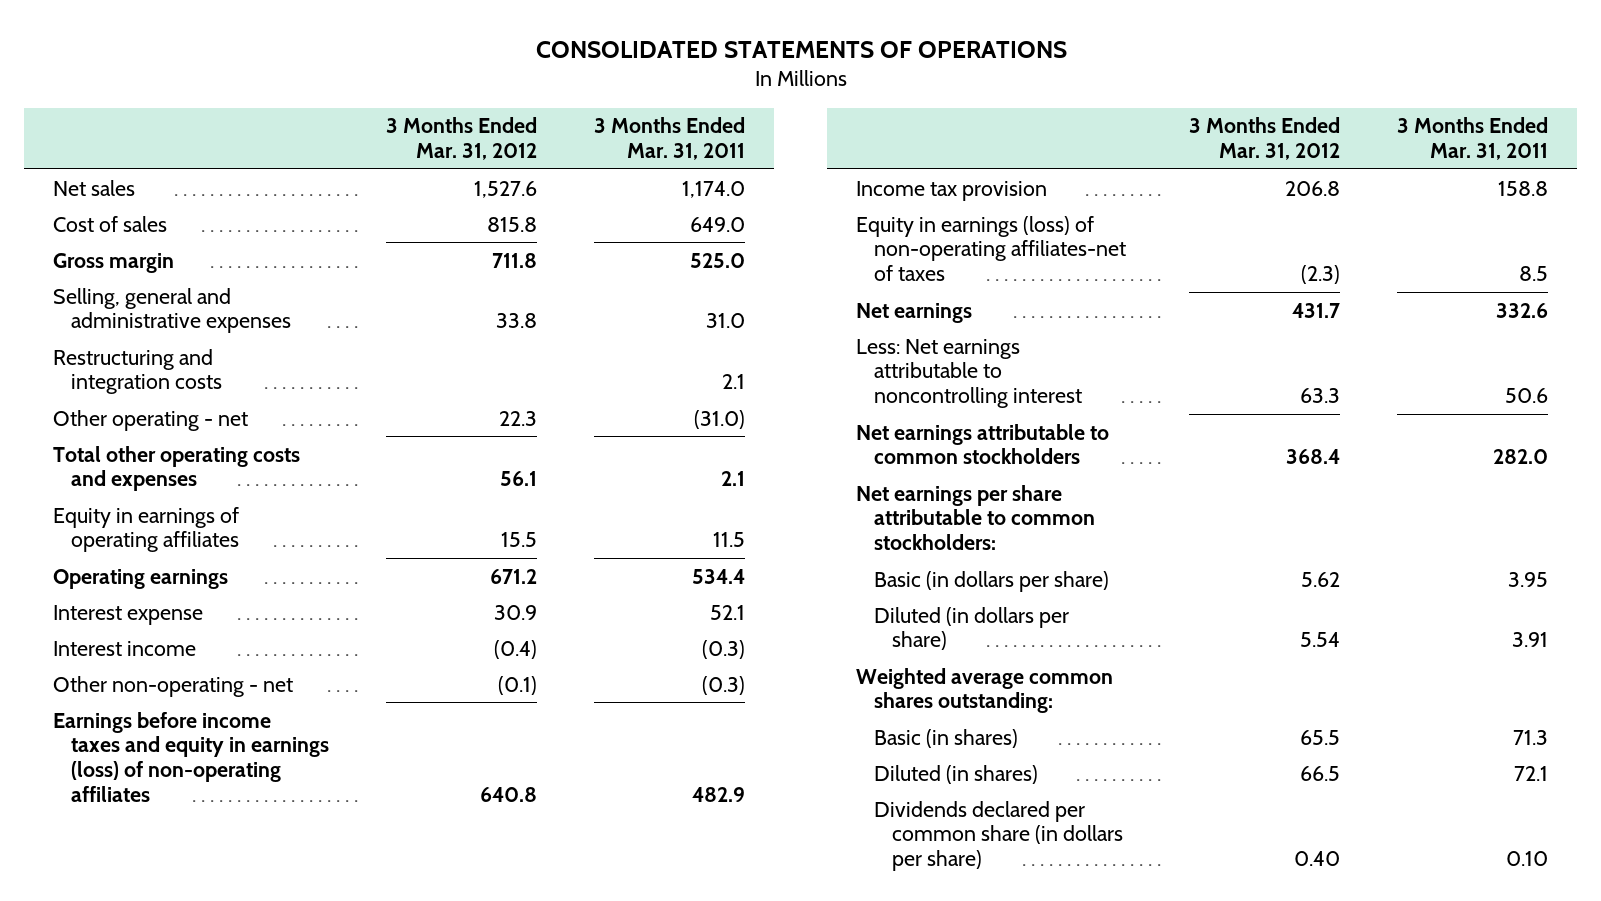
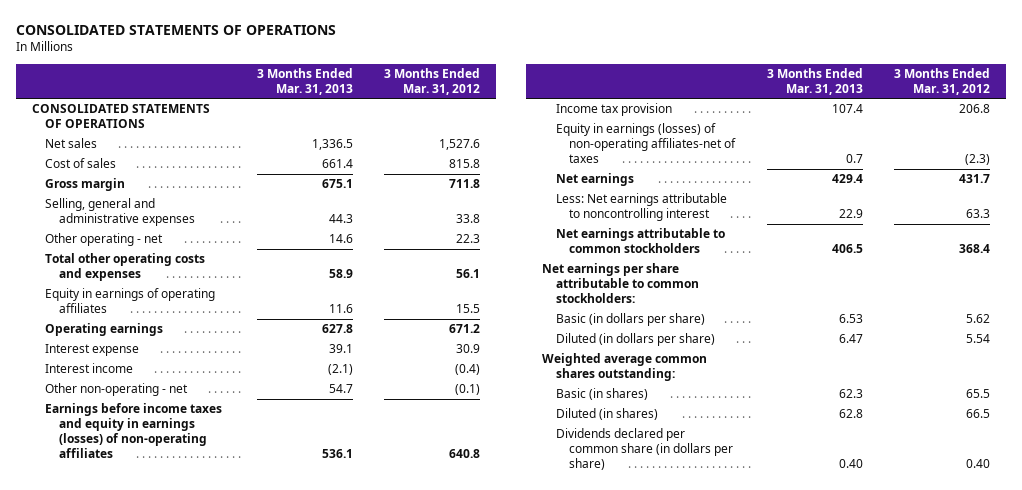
- | 3 Months Ended Mar. 31, 2012 | 3 Months Ended Mar. 31, 2011
+ | 3 Months Ended Mar. 31, 2013 | 3 Months Ended Mar. 31, 2012
+ CONSOLIDATED STATEMENTS OF OPERATIONS
- Restructuring and integration costs | | 2.1
- Earnings before income taxes and equity in earnings (loss) of non-operating affiliates | 640.8 | 482.9
+ Earnings before income taxes and equity in earnings (losses) of non-operating affiliates | 536.1 | 640.8
- Equity in earnings (loss) of non-operating affiliates-net of taxes | (2.3) | 8.5
+ Equity in earnings (losses) of non-operating affiliates-net of taxes | 0.7 | (2.3)

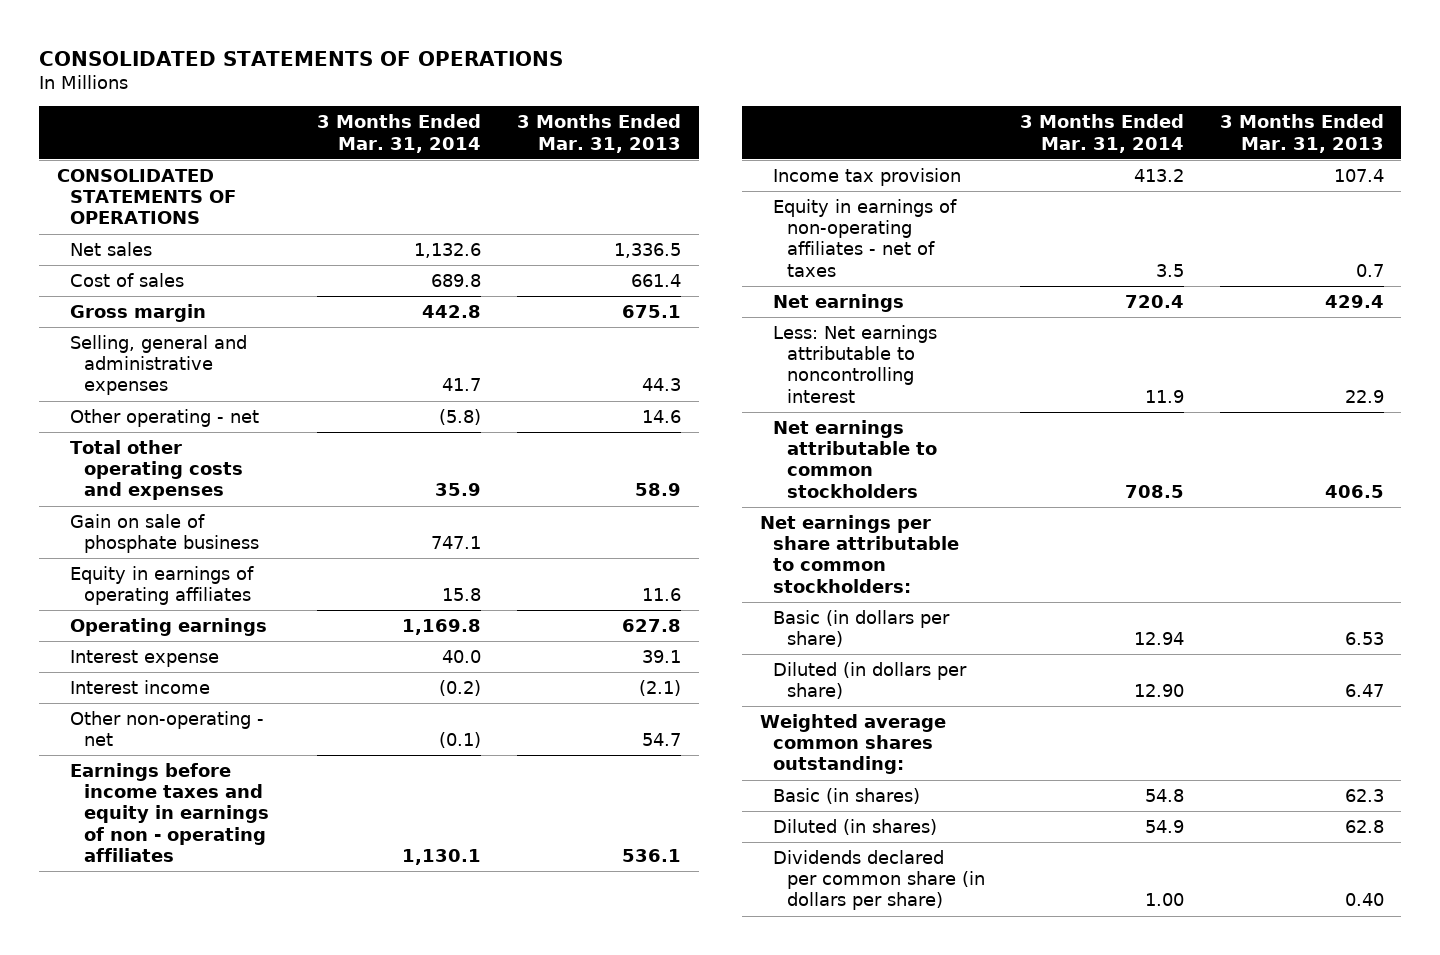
- | 3 Months Ended Mar. 31, 2013 | 3 Months Ended Mar. 31, 2012
+ | 3 Months Ended Mar. 31, 2014 | 3 Months Ended Mar. 31, 2013
+ Gain on sale of phosphate business | 747.1 |
- Earnings before income taxes and equity in earnings (losses) of non-operating affiliates | 536.1 | 640.8
+ Earnings before income taxes and equity in earnings of non - operating affiliates | 1,130.1 | 536.1
- Equity in earnings (losses) of non-operating affiliates-net of taxes | 0.7 | (2.3)
+ Equity in earnings of non-operating affiliates - net of taxes | 3.5 | 0.7

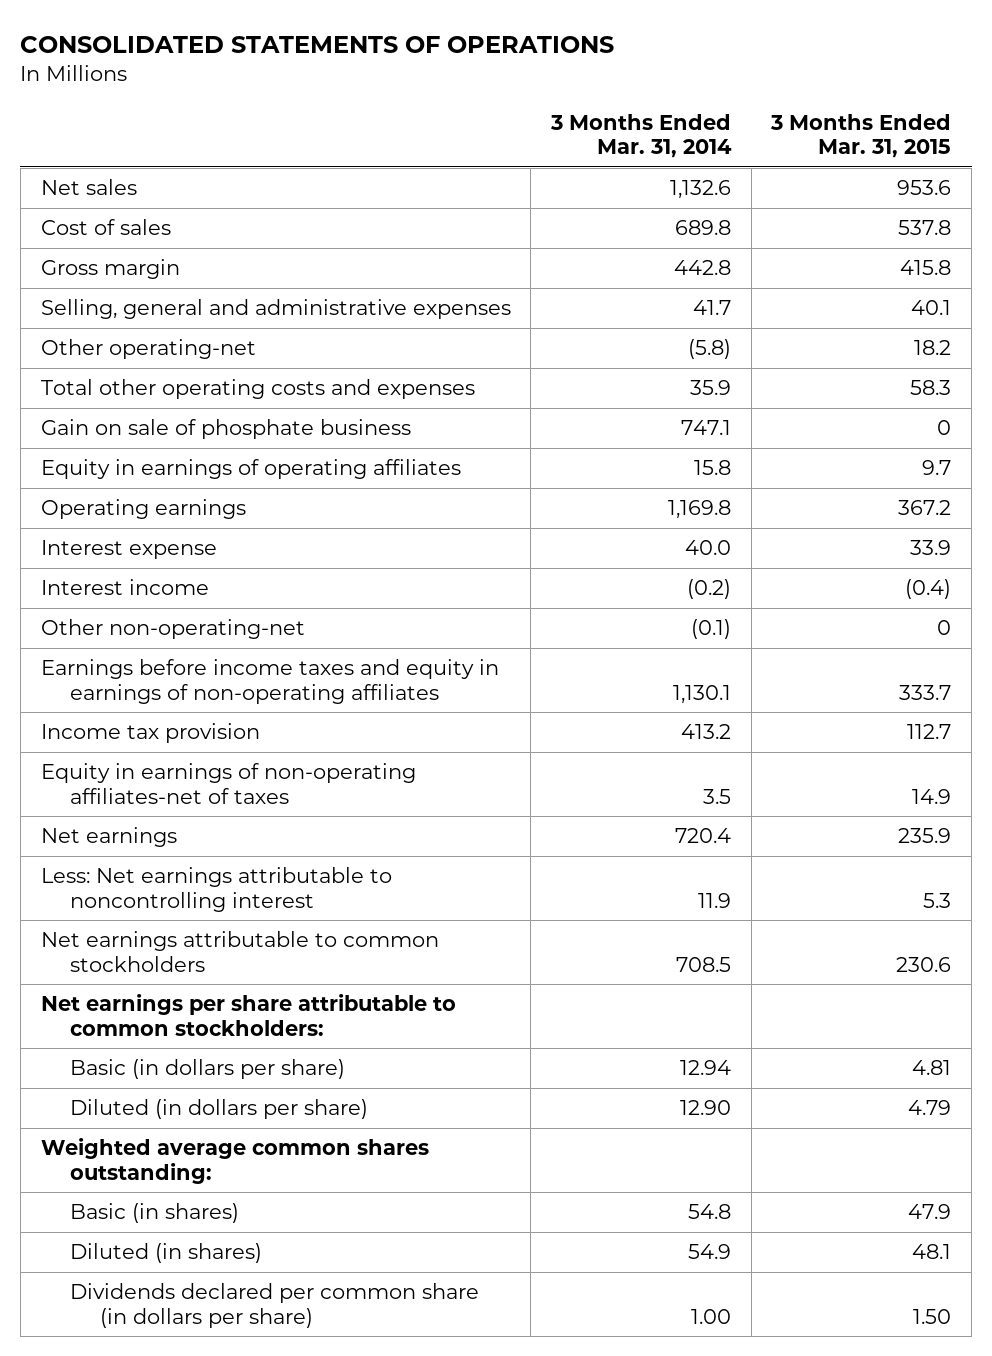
- | 3 Months Ended Mar. 31, 2014 | 3 Months Ended Mar. 31, 2013
+ | 3 Months Ended Mar. 31, 2014 | 3 Months Ended Mar. 31, 2015
- CONSOLIDATED STATEMENTS OF OPERATIONS
- Other operating - net | (5.8) | 14.6
+ Other operating-net | (5.8) | 18.2
- Other non-operating - net | (0.1) | 54.7
- Earnings before income taxes and equity in earnings of non - operating affiliates | 1,130.1 | 536.1
+ Other non-operating-net | (0.1) | 0
+ Earnings before income taxes and equity in earnings of non-operating affiliates | 1,130.1 | 333.7
- Equity in earnings of non-operating affiliates - net of taxes | 3.5 | 0.7
+ Equity in earnings of non-operating affiliates-net of taxes | 3.5 | 14.9

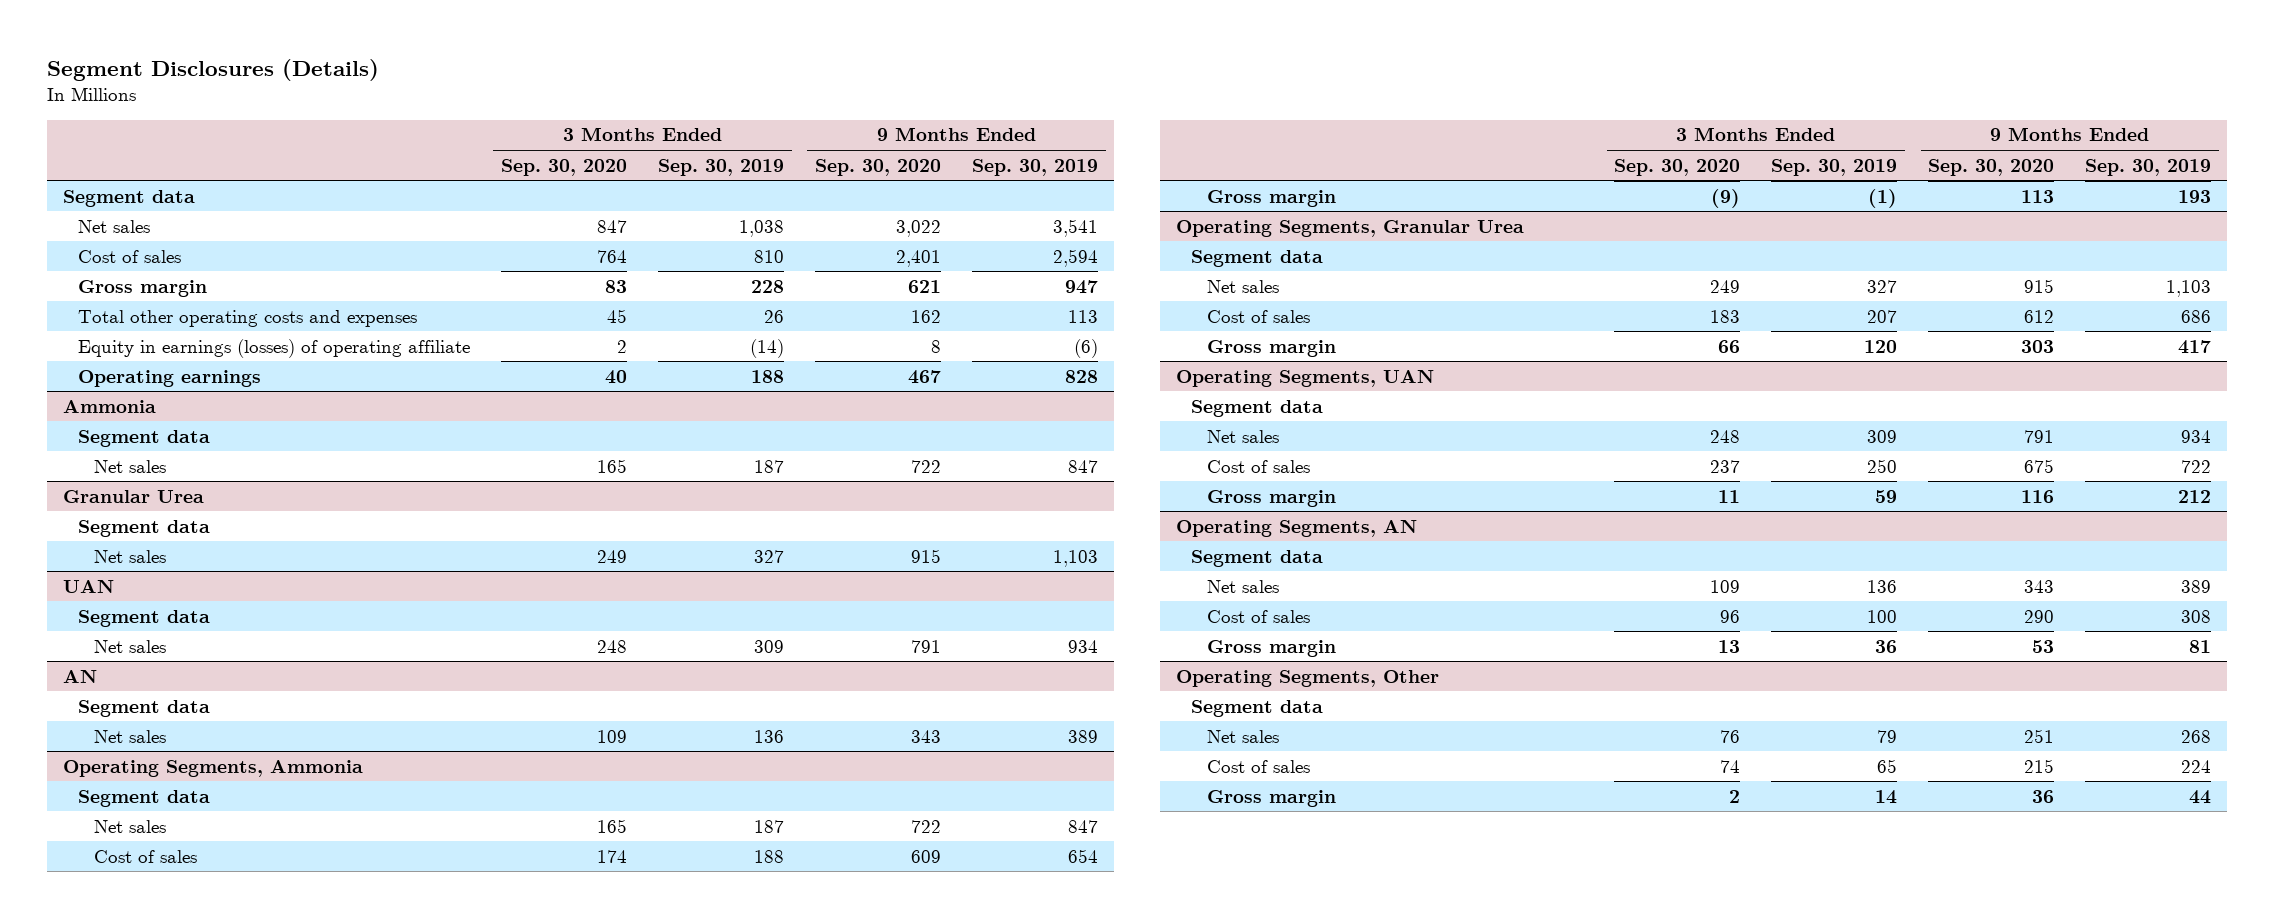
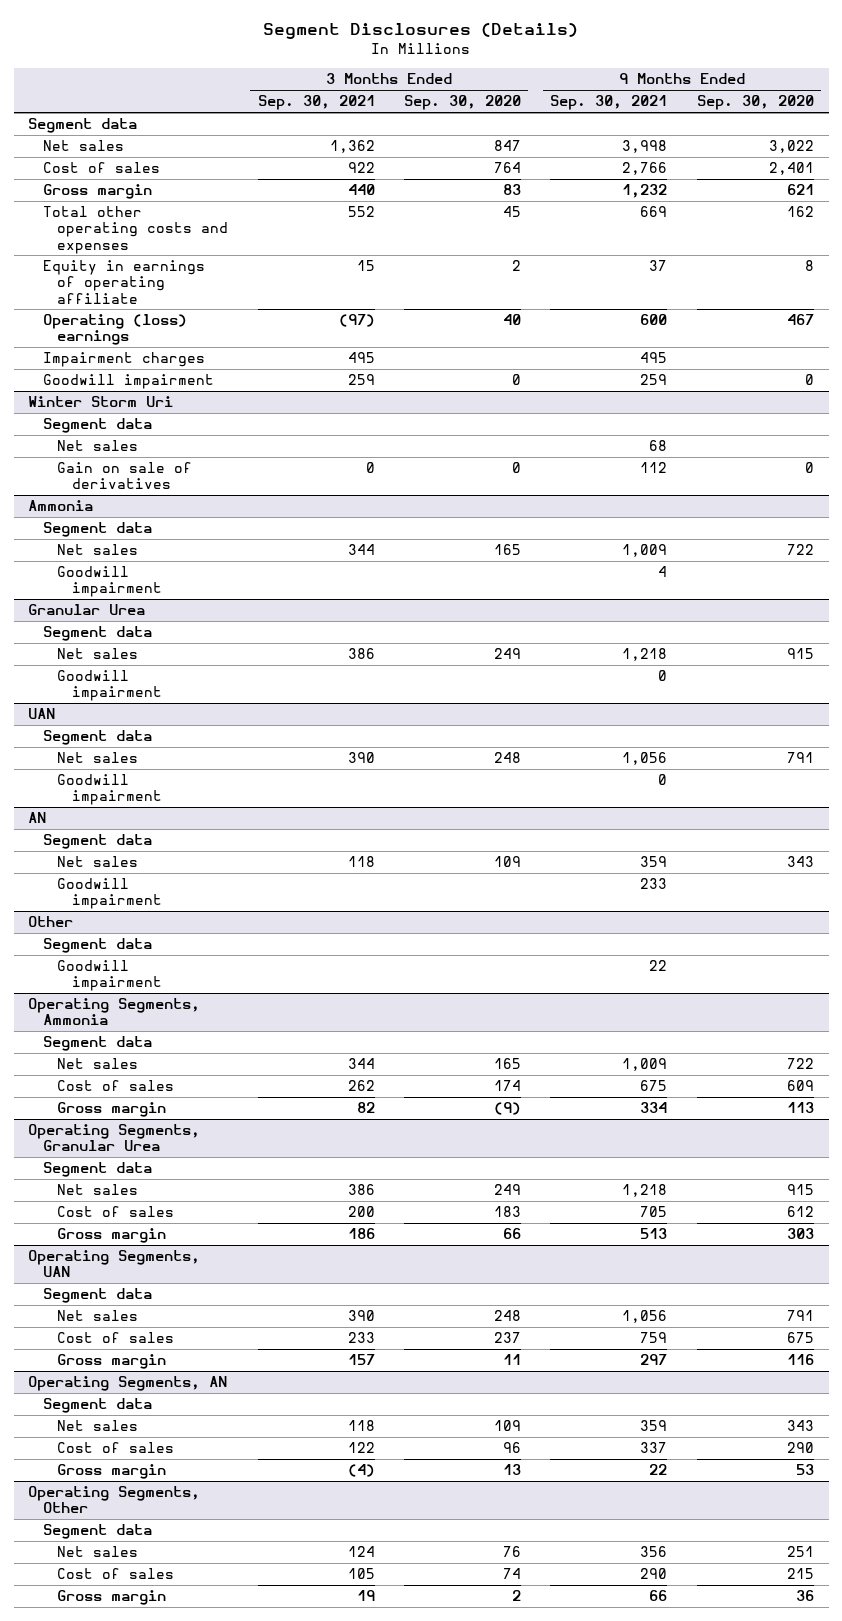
- | 3 Months Ended Sep. 30, 2020 | 3 Months Ended Sep. 30, 2019 | 9 Months Ended Sep. 30, 2020 | 9 Months Ended Sep. 30, 2019
+ | 3 Months Ended Sep. 30, 2021 | 3 Months Ended Sep. 30, 2020 | 9 Months Ended Sep. 30, 2021 | 9 Months Ended Sep. 30, 2020
- Equity in earnings (losses) of operating affiliate | 2 | (14) | 8 | (6)
- Operating earnings | 40 | 188 | 467 | 828
+ Equity in earnings of operating affiliate | 15 | 2 | 37 | 8
+ Operating (loss) earnings | (97) | 40 | 600 | 467
+ Impairment charges | 495 | | 495 |
+ Goodwill impairment | 259 | 0 | 259 | 0
+ Winter Storm Uri
+ Segment data
+ Net sales | | | 68 |
+ Gain on sale of derivatives | 0 | 0 | 112 | 0
@ Ammonia
+ Goodwill impairment | | | 4 |
@ Granular Urea
+ Goodwill impairment | | | 0 |
@ UAN
+ Goodwill impairment | | | 0 |
@ AN
+ Goodwill impairment | | | 233 |
+ Other
+ Segment data
+ Goodwill impairment | | | 22 |

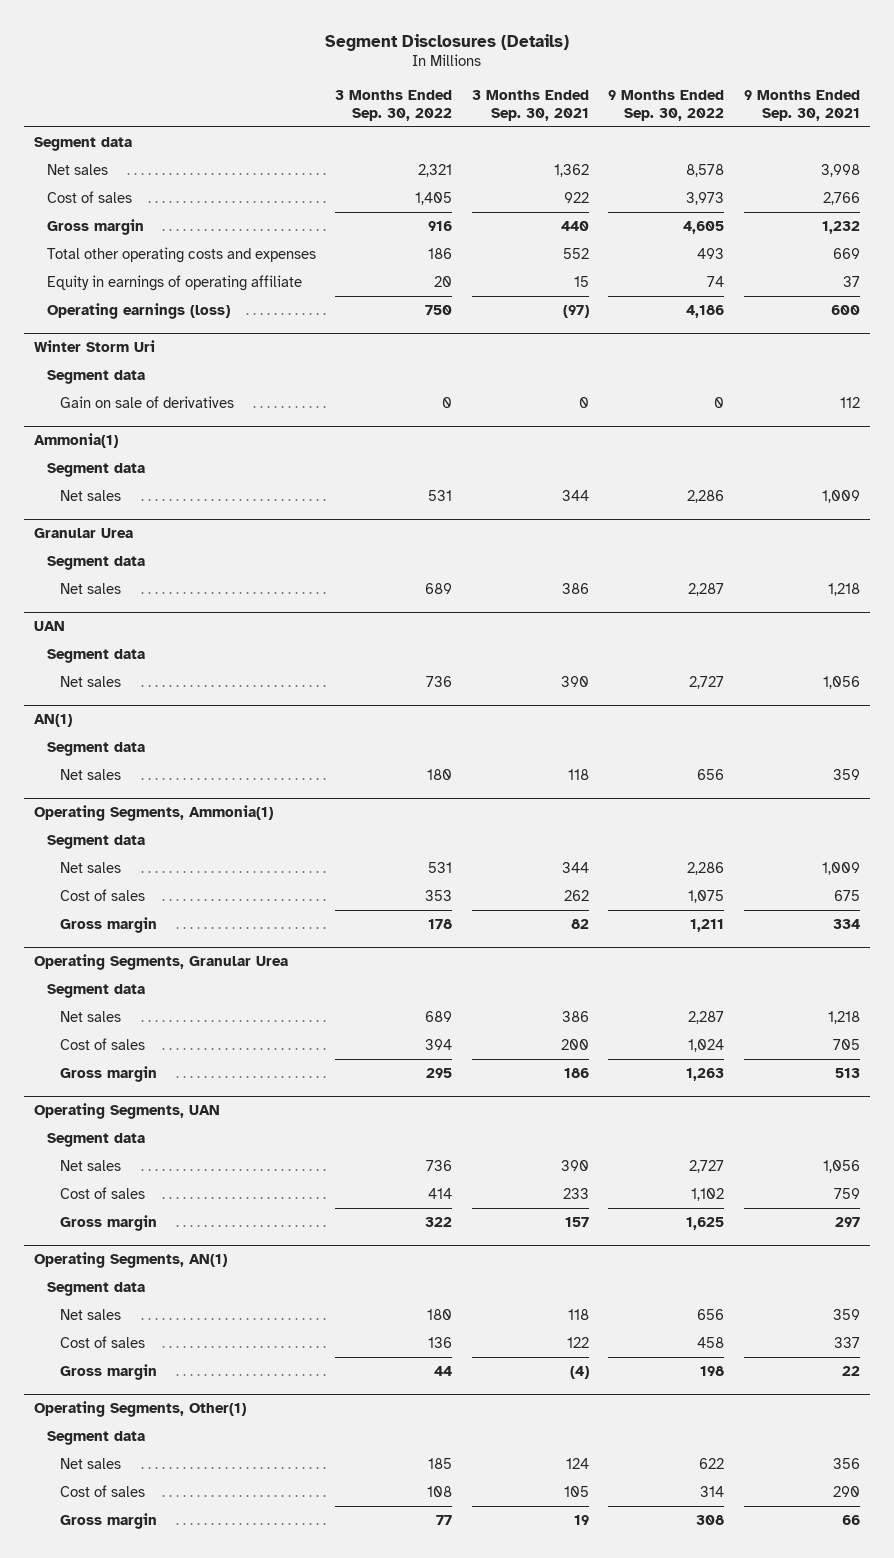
- | 3 Months Ended Sep. 30, 2021 | 3 Months Ended Sep. 30, 2020 | 9 Months Ended Sep. 30, 2021 | 9 Months Ended Sep. 30, 2020
+ | 3 Months Ended Sep. 30, 2022 | 3 Months Ended Sep. 30, 2021 | 9 Months Ended Sep. 30, 2022 | 9 Months Ended Sep. 30, 2021
- Operating (loss) earnings | (97) | 40 | 600 | 467
- Impairment charges | 495 | | 495 |
- Goodwill impairment | 259 | 0 | 259 | 0
+ Operating earnings (loss) | 750 | (97) | 4,186 | 600
@ Winter Storm Uri
- Net sales | | | 68 |
- Ammonia
+ Ammonia(1)
- Goodwill impairment | | | 4 |
@ Granular Urea
- Goodwill impairment | | | 0 |
@ UAN
- Goodwill impairment | | | 0 |
- AN
+ AN(1)
- Goodwill impairment | | | 233 |
- Other
- Segment data
- Goodwill impairment | | | 22 |
- Operating Segments, Ammonia
+ Operating Segments, Ammonia(1)
- Operating Segments, AN
+ Operating Segments, AN(1)
- Operating Segments, Other
+ Operating Segments, Other(1)

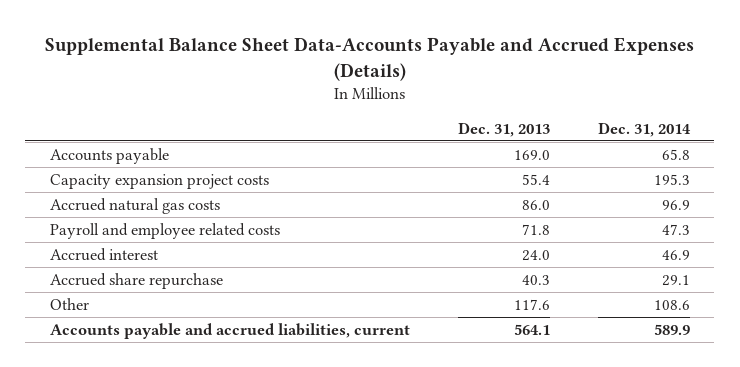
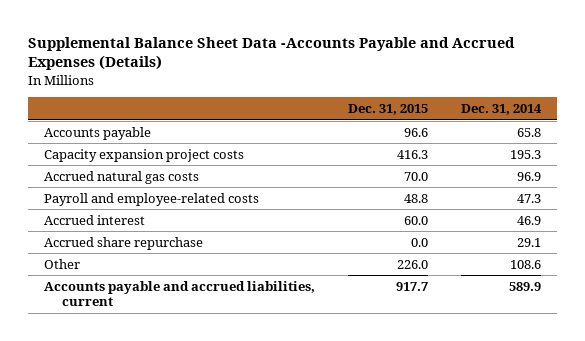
- Supplemental Balance Sheet Data-Accounts Payable and Accrued Expenses (Details)
+ Supplemental Balance Sheet Data -Accounts Payable and Accrued Expenses (Details)
- | Dec. 31, 2013 | Dec. 31, 2014
+ | Dec. 31, 2015 | Dec. 31, 2014
- Payroll and employee related costs | 71.8 | 47.3
+ Payroll and employee-related costs | 48.8 | 47.3

